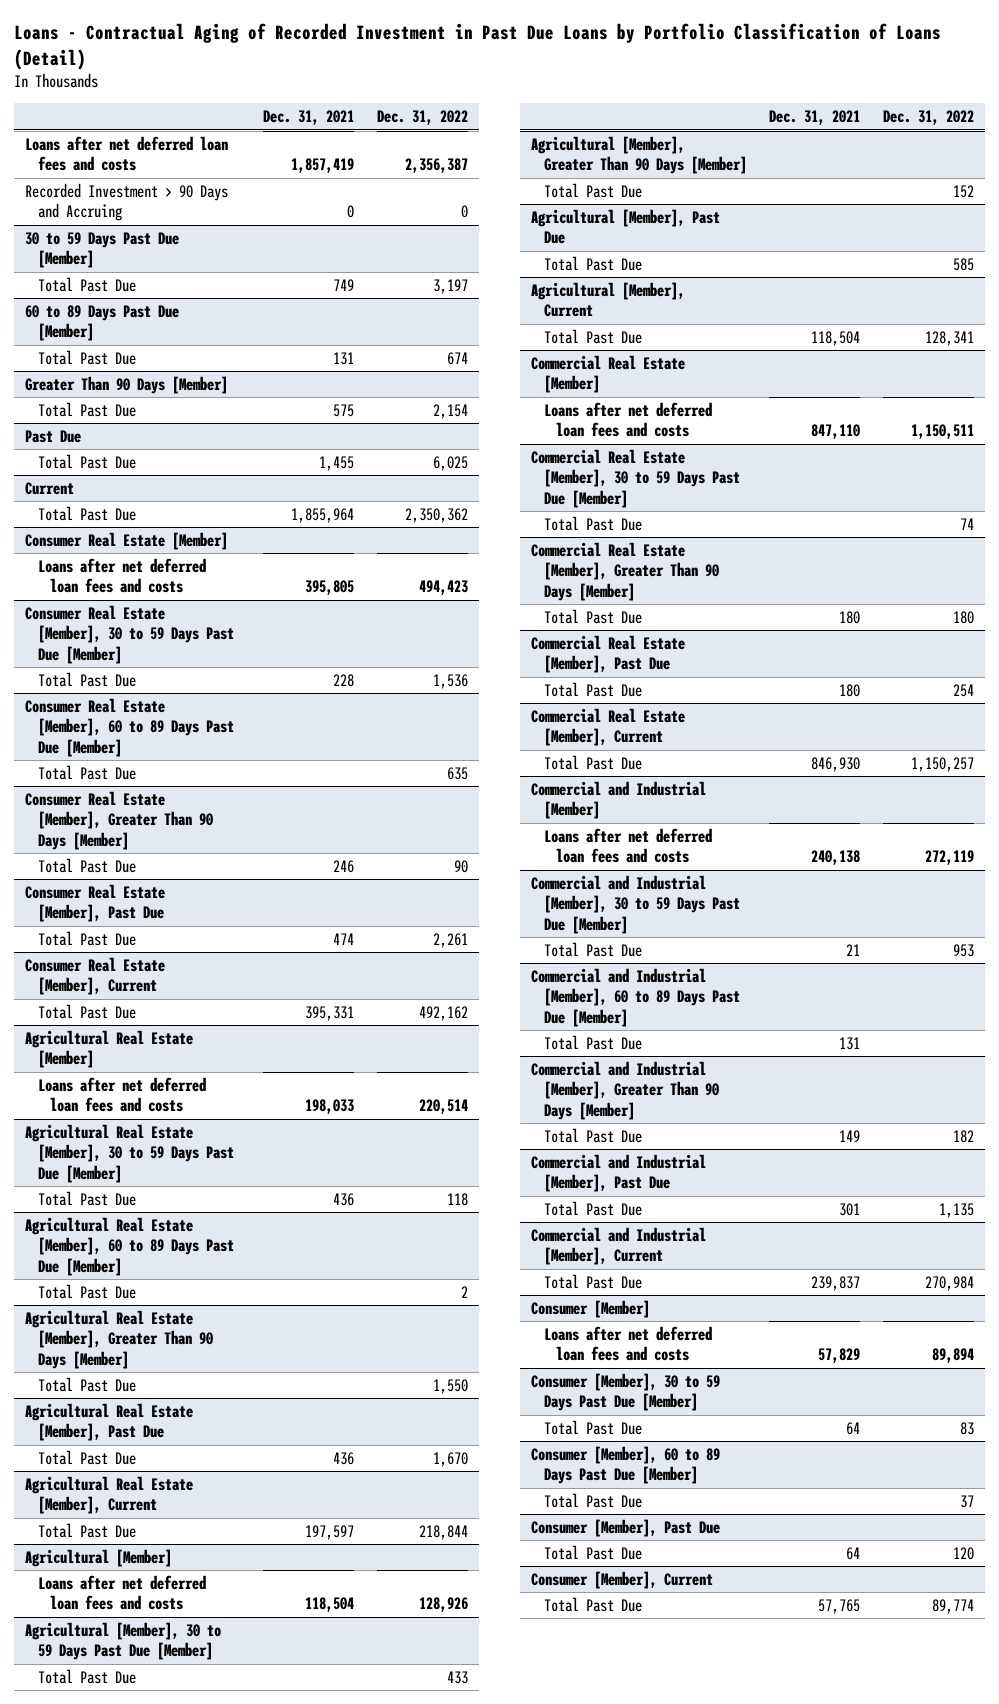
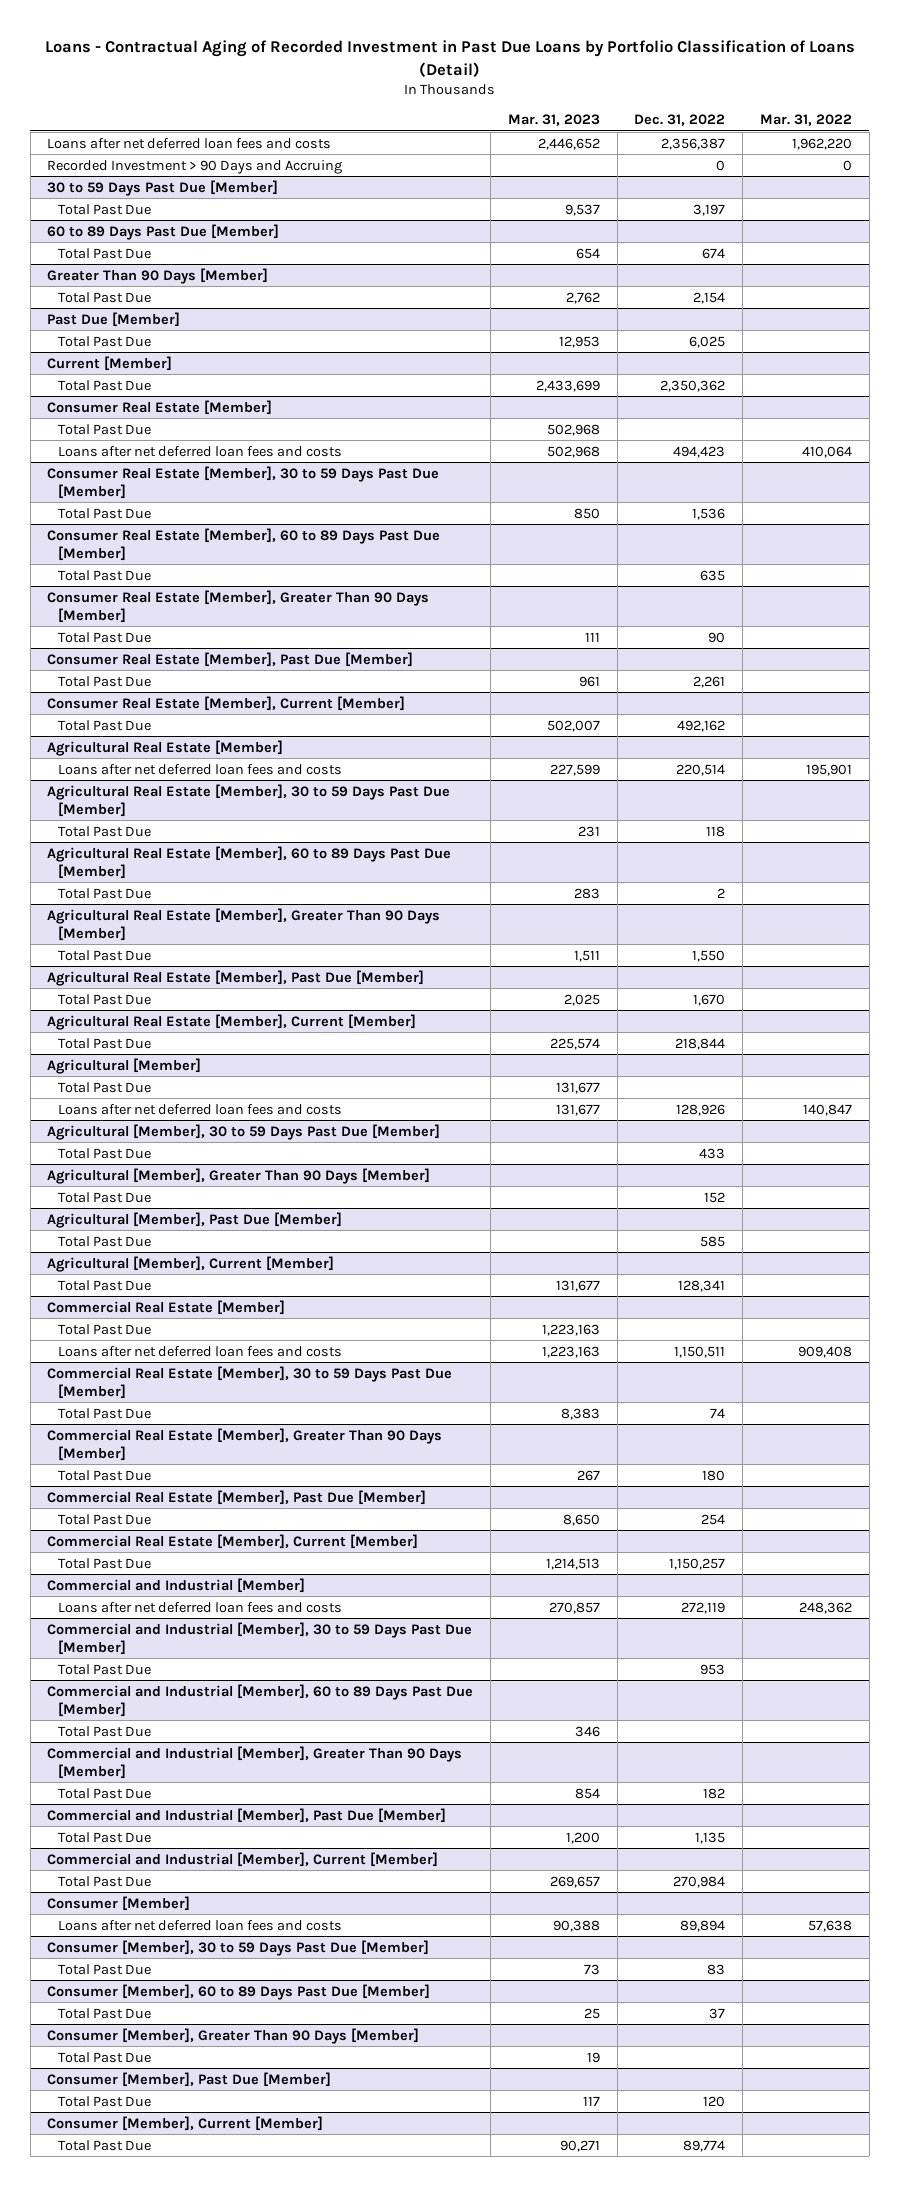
- | Dec. 31, 2021 | Dec. 31, 2022
+ | Mar. 31, 2023 | Dec. 31, 2022 | Mar. 31, 2022
- Past Due
+ Past Due [Member]
- Current
+ Current [Member]
@ Consumer Real Estate [Member]
+ Total Past Due | 502,968 | |
- Consumer Real Estate [Member], Past Due
+ Consumer Real Estate [Member], Past Due [Member]
- Consumer Real Estate [Member], Current
+ Consumer Real Estate [Member], Current [Member]
- Agricultural Real Estate [Member], Past Due
+ Agricultural Real Estate [Member], Past Due [Member]
- Agricultural Real Estate [Member], Current
+ Agricultural Real Estate [Member], Current [Member]
@ Agricultural [Member]
+ Total Past Due | 131,677 | |
- Agricultural [Member], Past Due
+ Agricultural [Member], Past Due [Member]
- Agricultural [Member], Current
+ Agricultural [Member], Current [Member]
@ Commercial Real Estate [Member]
+ Total Past Due | 1,223,163 | |
- Commercial Real Estate [Member], Past Due
+ Commercial Real Estate [Member], Past Due [Member]
- Commercial Real Estate [Member], Current
+ Commercial Real Estate [Member], Current [Member]
- Commercial and Industrial [Member], Past Due
+ Commercial and Industrial [Member], Past Due [Member]
- Commercial and Industrial [Member], Current
+ Commercial and Industrial [Member], Current [Member]
- Consumer [Member], Past Due
+ Consumer [Member], Greater Than 90 Days [Member]
+ Total Past Due | 19 | |
+ Consumer [Member], Past Due [Member]
- Consumer [Member], Current
+ Consumer [Member], Current [Member]

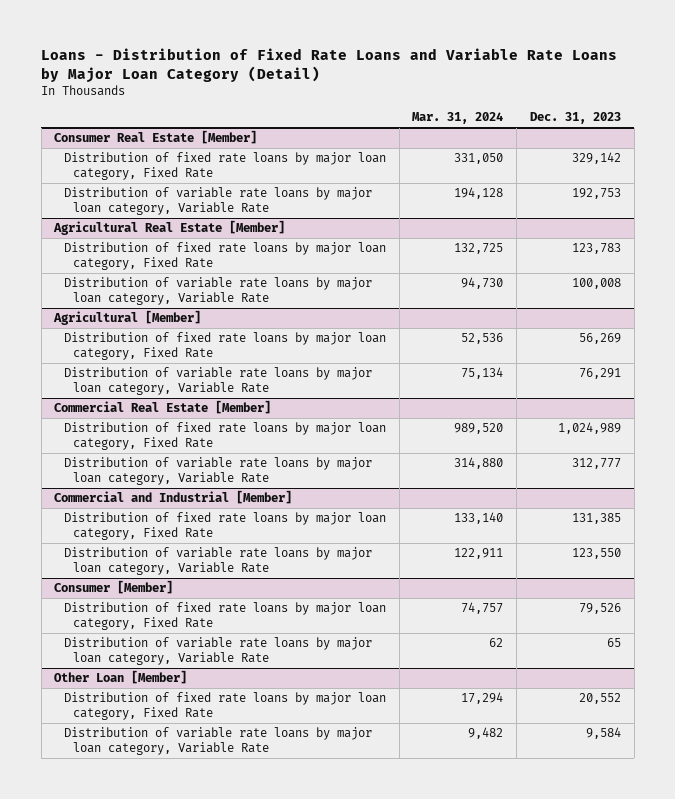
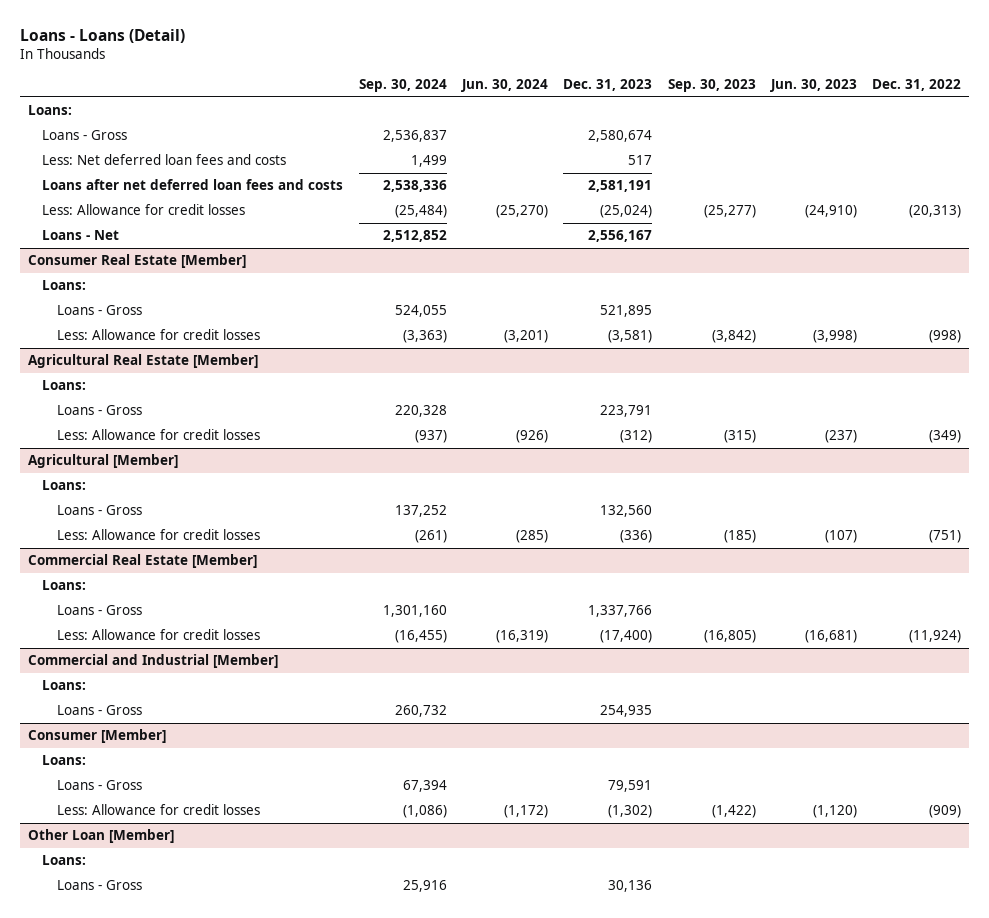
- Loans - Distribution of Fixed Rate Loans and Variable Rate Loans by Major Loan Category (Detail)
+ Loans - Loans (Detail)
- | Mar. 31, 2024 | Dec. 31, 2023
+ | Sep. 30, 2024 | Jun. 30, 2024 | Dec. 31, 2023 | Sep. 30, 2023 | Jun. 30, 2023 | Dec. 31, 2022
+ Loans:
+ Loans - Gross | 2,536,837 | | 2,580,674 | | |
+ Less: Net deferred loan fees and costs | 1,499 | | 517 | | |
+ Loans after net deferred loan fees and costs | 2,538,336 | | 2,581,191 | | |
+ Less: Allowance for credit losses | (25,484) | (25,270) | (25,024) | (25,277) | (24,910) | (20,313)
+ Loans - Net | 2,512,852 | | 2,556,167 | | |
@ Consumer Real Estate [Member]
- Distribution of fixed rate loans by major loan category, Fixed Rate | 331,050 | 329,142
- Distribution of variable rate loans by major loan category, Variable Rate | 194,128 | 192,753
+ Loans:
+ Loans - Gross | 524,055 | | 521,895 | | |
+ Less: Allowance for credit losses | (3,363) | (3,201) | (3,581) | (3,842) | (3,998) | (998)
@ Agricultural Real Estate [Member]
- Distribution of fixed rate loans by major loan category, Fixed Rate | 132,725 | 123,783
- Distribution of variable rate loans by major loan category, Variable Rate | 94,730 | 100,008
+ Loans:
+ Loans - Gross | 220,328 | | 223,791 | | |
+ Less: Allowance for credit losses | (937) | (926) | (312) | (315) | (237) | (349)
@ Agricultural [Member]
- Distribution of fixed rate loans by major loan category, Fixed Rate | 52,536 | 56,269
- Distribution of variable rate loans by major loan category, Variable Rate | 75,134 | 76,291
+ Loans:
+ Loans - Gross | 137,252 | | 132,560 | | |
+ Less: Allowance for credit losses | (261) | (285) | (336) | (185) | (107) | (751)
@ Commercial Real Estate [Member]
- Distribution of fixed rate loans by major loan category, Fixed Rate | 989,520 | 1,024,989
- Distribution of variable rate loans by major loan category, Variable Rate | 314,880 | 312,777
+ Loans:
+ Loans - Gross | 1,301,160 | | 1,337,766 | | |
+ Less: Allowance for credit losses | (16,455) | (16,319) | (17,400) | (16,805) | (16,681) | (11,924)
@ Commercial and Industrial [Member]
- Distribution of fixed rate loans by major loan category, Fixed Rate | 133,140 | 131,385
- Distribution of variable rate loans by major loan category, Variable Rate | 122,911 | 123,550
+ Loans:
+ Loans - Gross | 260,732 | | 254,935 | | |
@ Consumer [Member]
- Distribution of fixed rate loans by major loan category, Fixed Rate | 74,757 | 79,526
- Distribution of variable rate loans by major loan category, Variable Rate | 62 | 65
+ Loans:
+ Loans - Gross | 67,394 | | 79,591 | | |
+ Less: Allowance for credit losses | (1,086) | (1,172) | (1,302) | (1,422) | (1,120) | (909)
@ Other Loan [Member]
- Distribution of fixed rate loans by major loan category, Fixed Rate | 17,294 | 20,552
- Distribution of variable rate loans by major loan category, Variable Rate | 9,482 | 9,584
+ Loans:
+ Loans - Gross | 25,916 | | 30,136 | | |

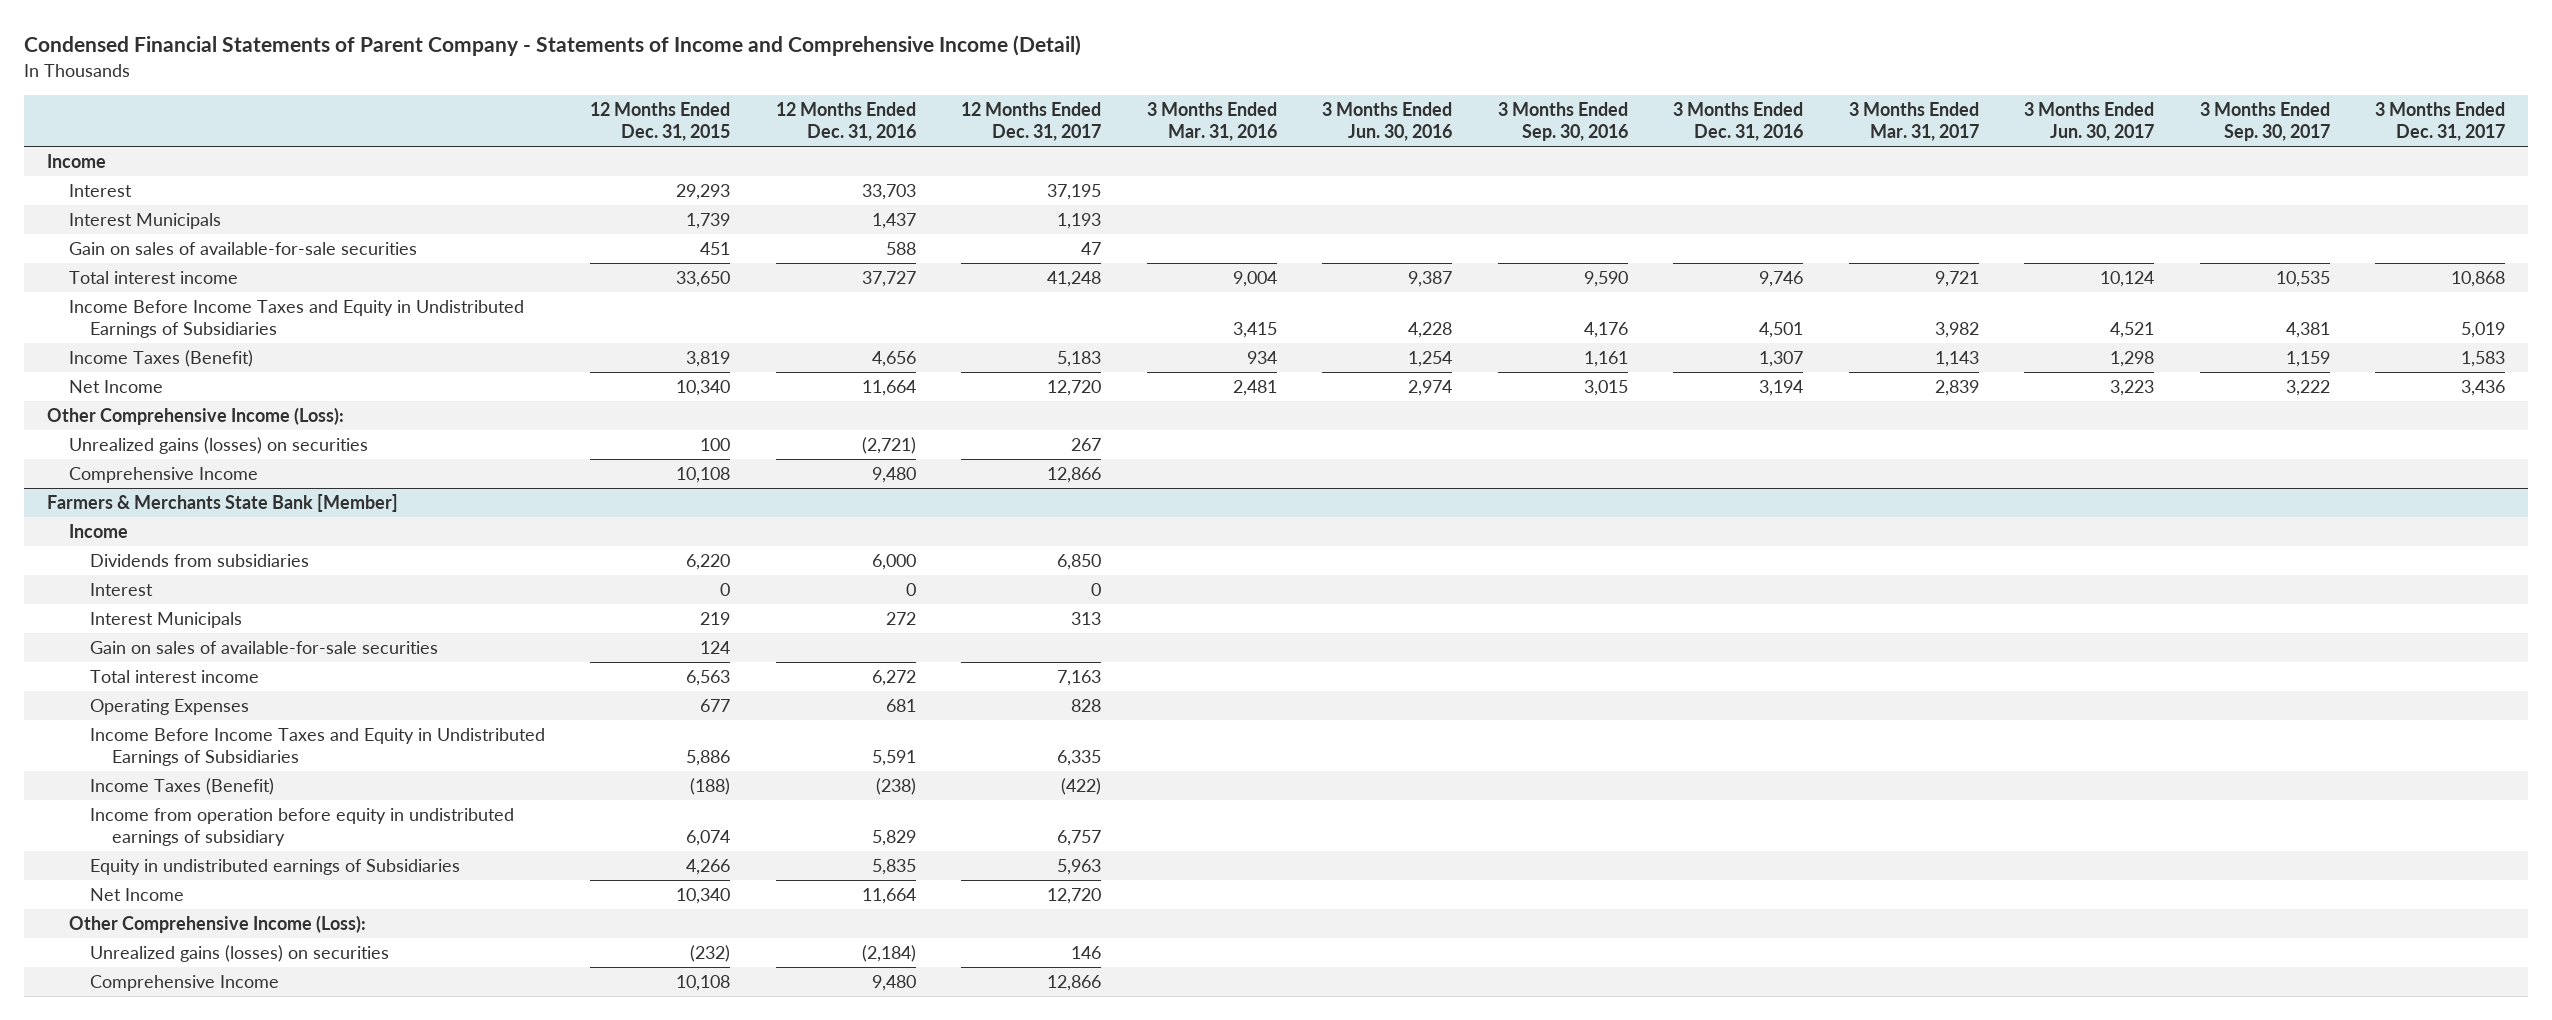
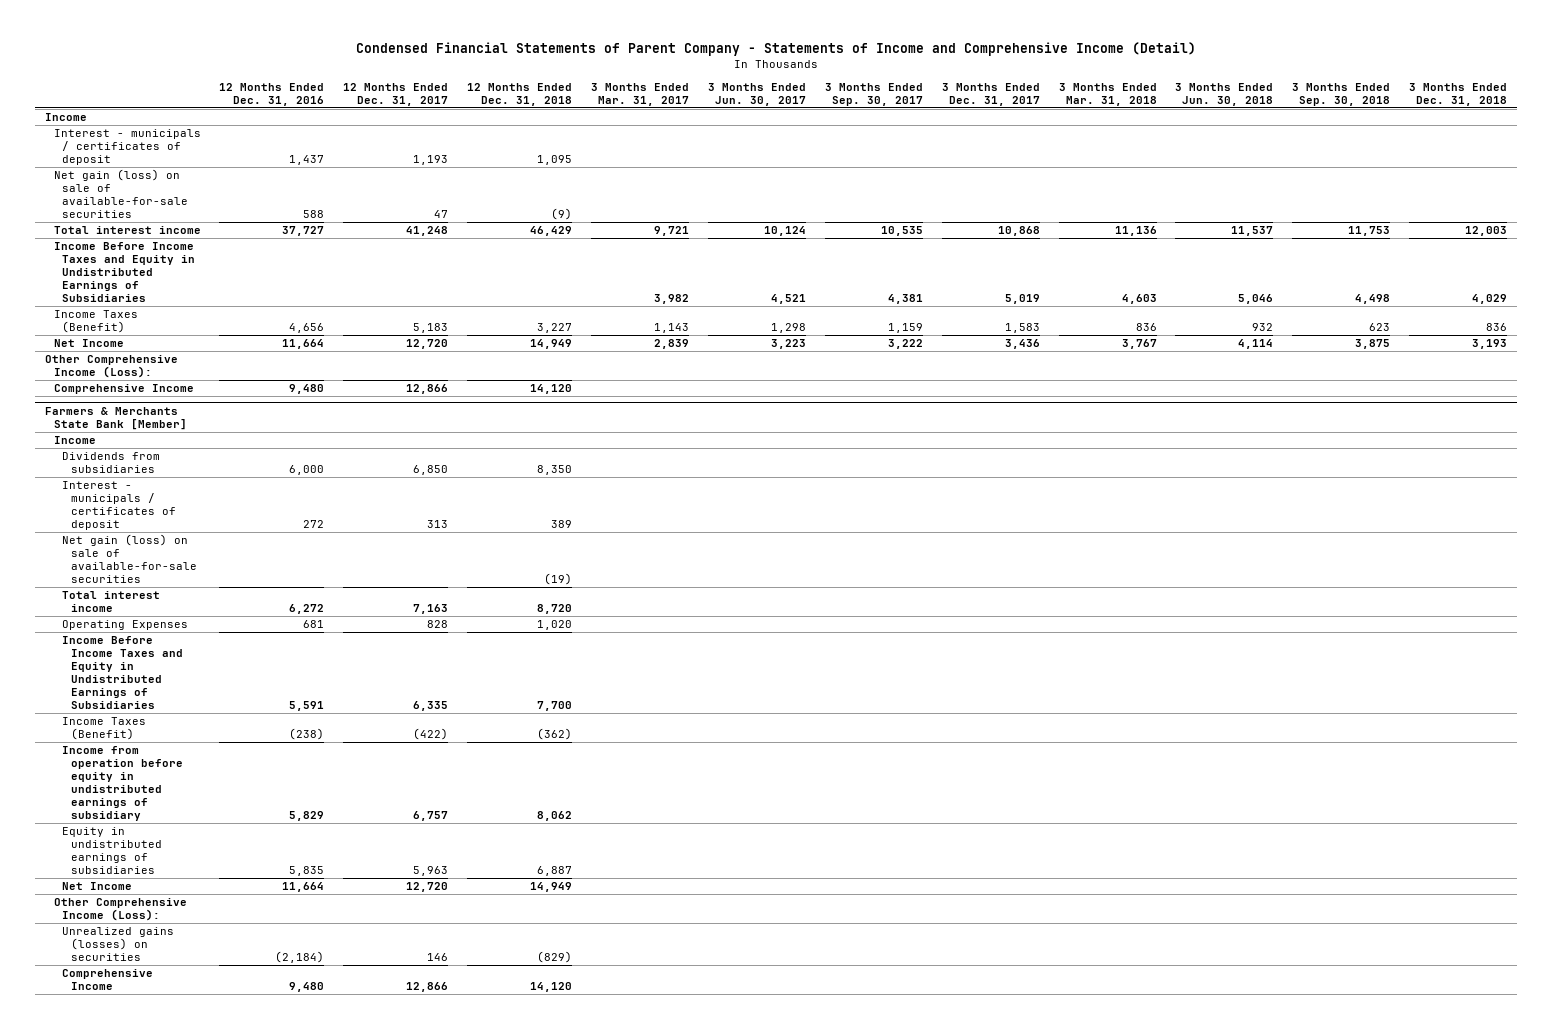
- | 12 Months Ended Dec. 31, 2015 | 12 Months Ended Dec. 31, 2016 | 12 Months Ended Dec. 31, 2017 | 3 Months Ended Mar. 31, 2016 | 3 Months Ended Jun. 30, 2016 | 3 Months Ended Sep. 30, 2016 | 3 Months Ended Dec. 31, 2016 | 3 Months Ended Mar. 31, 2017 | 3 Months Ended Jun. 30, 2017 | 3 Months Ended Sep. 30, 2017 | 3 Months Ended Dec. 31, 2017
+ | 12 Months Ended Dec. 31, 2016 | 12 Months Ended Dec. 31, 2017 | 12 Months Ended Dec. 31, 2018 | 3 Months Ended Mar. 31, 2017 | 3 Months Ended Jun. 30, 2017 | 3 Months Ended Sep. 30, 2017 | 3 Months Ended Dec. 31, 2017 | 3 Months Ended Mar. 31, 2018 | 3 Months Ended Jun. 30, 2018 | 3 Months Ended Sep. 30, 2018 | 3 Months Ended Dec. 31, 2018
- Interest | 29,293 | 33,703 | 37,195 | | | | | | | |
- Interest Municipals | 1,739 | 1,437 | 1,193 | | | | | | | |
- Gain on sales of available-for-sale securities | 451 | 588 | 47 | | | | | | | |
+ Interest - municipals / certificates of deposit | 1,437 | 1,193 | 1,095 | | | | | | | |
+ Net gain (loss) on sale of available-for-sale securities | 588 | 47 | (9) | | | | | | | |
- Unrealized gains (losses) on securities | 100 | (2,721) | 267 | | | | | | | |
@ Farmers & Merchants State Bank [Member]
- Interest | 0 | 0 | 0 | | | | | | | |
- Interest Municipals | 219 | 272 | 313 | | | | | | | |
- Gain on sales of available-for-sale securities | 124 | | | | | | | | | |
+ Interest - municipals / certificates of deposit | 272 | 313 | 389 | | | | | | | |
+ Net gain (loss) on sale of available-for-sale securities | | | (19) | | | | | | | |
- Equity in undistributed earnings of Subsidiaries | 4,266 | 5,835 | 5,963 | | | | | | | |
+ Equity in undistributed earnings of subsidiaries | 5,835 | 5,963 | 6,887 | | | | | | | |

